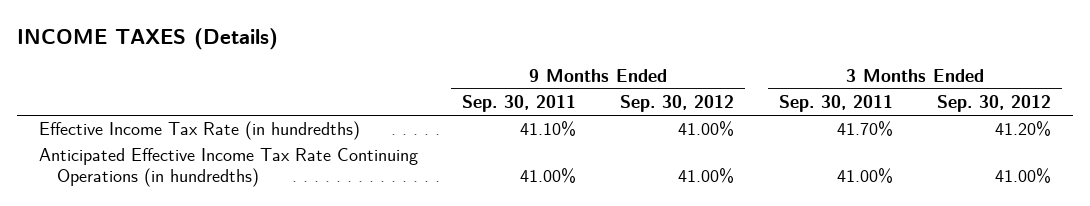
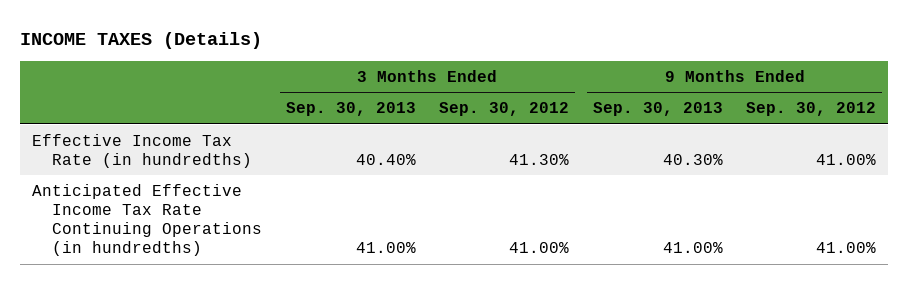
- | 9 Months Ended Sep. 30, 2011 | 9 Months Ended Sep. 30, 2012 | 3 Months Ended Sep. 30, 2011 | 3 Months Ended Sep. 30, 2012
+ | 3 Months Ended Sep. 30, 2013 | 3 Months Ended Sep. 30, 2012 | 9 Months Ended Sep. 30, 2013 | 9 Months Ended Sep. 30, 2012
- Effective Income Tax Rate (in hundredths) | 41.10% | 41.00% | 41.70% | 41.20%
+ Effective Income Tax Rate (in hundredths) | 40.40% | 41.30% | 40.30% | 41.00%

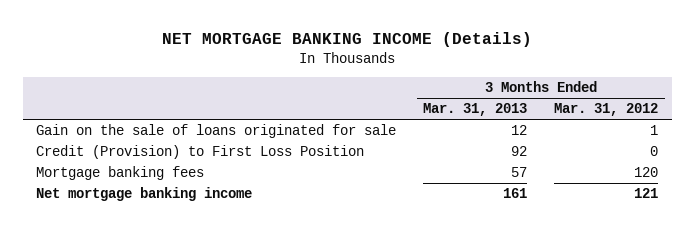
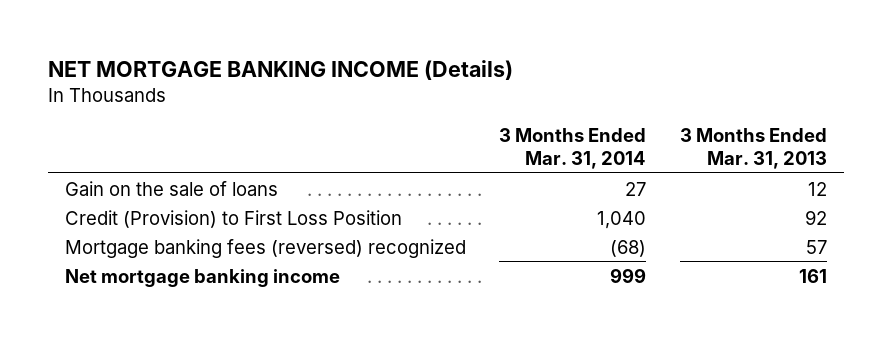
- | 3 Months Ended Mar. 31, 2013 | 3 Months Ended Mar. 31, 2012
+ | 3 Months Ended Mar. 31, 2014 | 3 Months Ended Mar. 31, 2013
- Gain on the sale of loans originated for sale | 12 | 1
+ Gain on the sale of loans | 27 | 12
- Mortgage banking fees | 57 | 120
+ Mortgage banking fees (reversed) recognized | (68) | 57

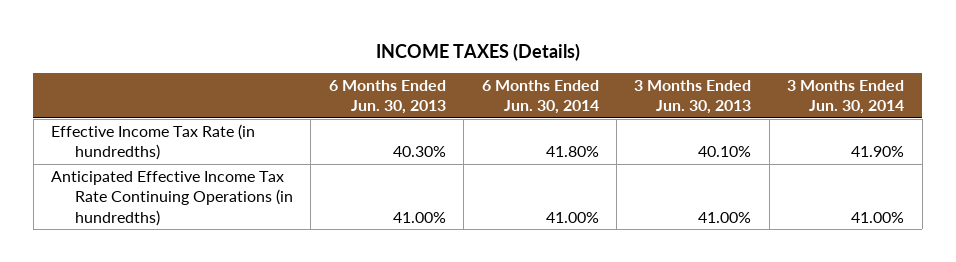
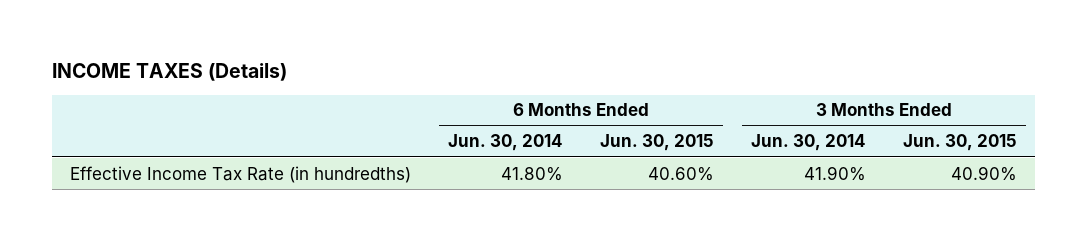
- | 6 Months Ended Jun. 30, 2013 | 6 Months Ended Jun. 30, 2014 | 3 Months Ended Jun. 30, 2013 | 3 Months Ended Jun. 30, 2014
+ | 6 Months Ended Jun. 30, 2014 | 6 Months Ended Jun. 30, 2015 | 3 Months Ended Jun. 30, 2014 | 3 Months Ended Jun. 30, 2015
- Anticipated Effective Income Tax Rate Continuing Operations (in hundredths) | 41.00% | 41.00% | 41.00% | 41.00%

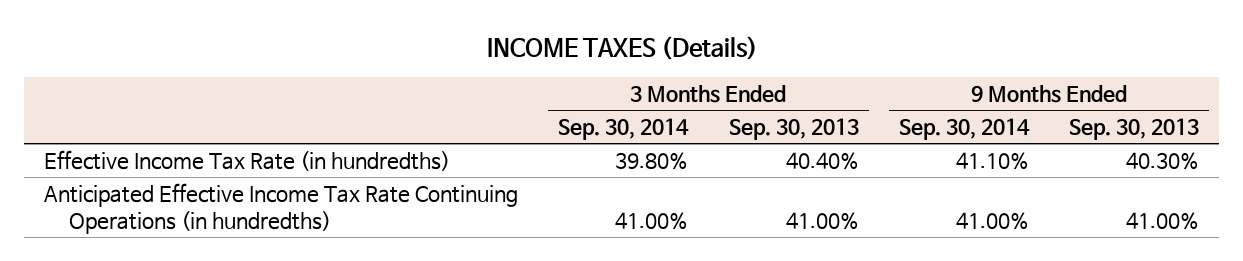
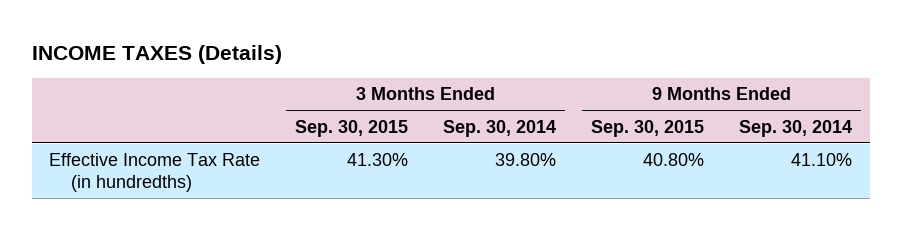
- | 3 Months Ended Sep. 30, 2014 | 3 Months Ended Sep. 30, 2013 | 9 Months Ended Sep. 30, 2014 | 9 Months Ended Sep. 30, 2013
+ | 3 Months Ended Sep. 30, 2015 | 3 Months Ended Sep. 30, 2014 | 9 Months Ended Sep. 30, 2015 | 9 Months Ended Sep. 30, 2014
- Anticipated Effective Income Tax Rate Continuing Operations (in hundredths) | 41.00% | 41.00% | 41.00% | 41.00%

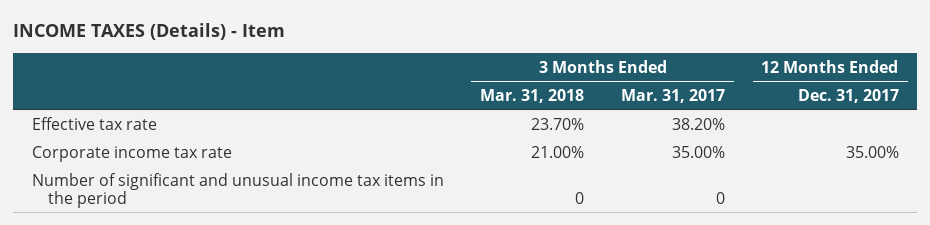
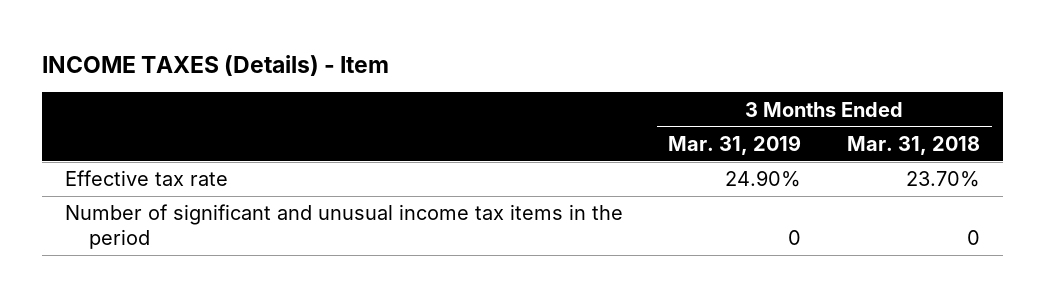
- | 3 Months Ended Mar. 31, 2018 | 3 Months Ended Mar. 31, 2017 | 12 Months Ended Dec. 31, 2017
+ | 3 Months Ended Mar. 31, 2019 | 3 Months Ended Mar. 31, 2018
- Corporate income tax rate | 21.00% | 35.00% | 35.00%

